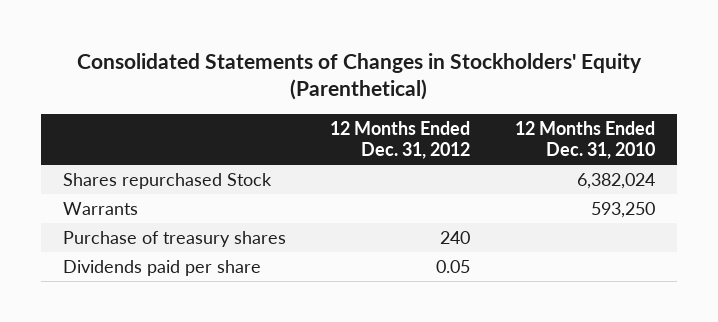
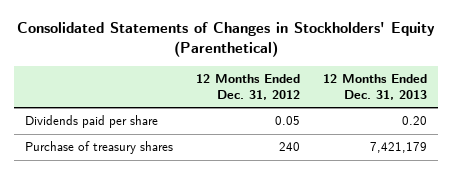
- | 12 Months Ended Dec. 31, 2012 | 12 Months Ended Dec. 31, 2010
+ | 12 Months Ended Dec. 31, 2012 | 12 Months Ended Dec. 31, 2013
- Shares repurchased Stock | | 6,382,024
- Warrants | | 593,250
moved down: Purchase of treasury shares | 240 | 7,421,179

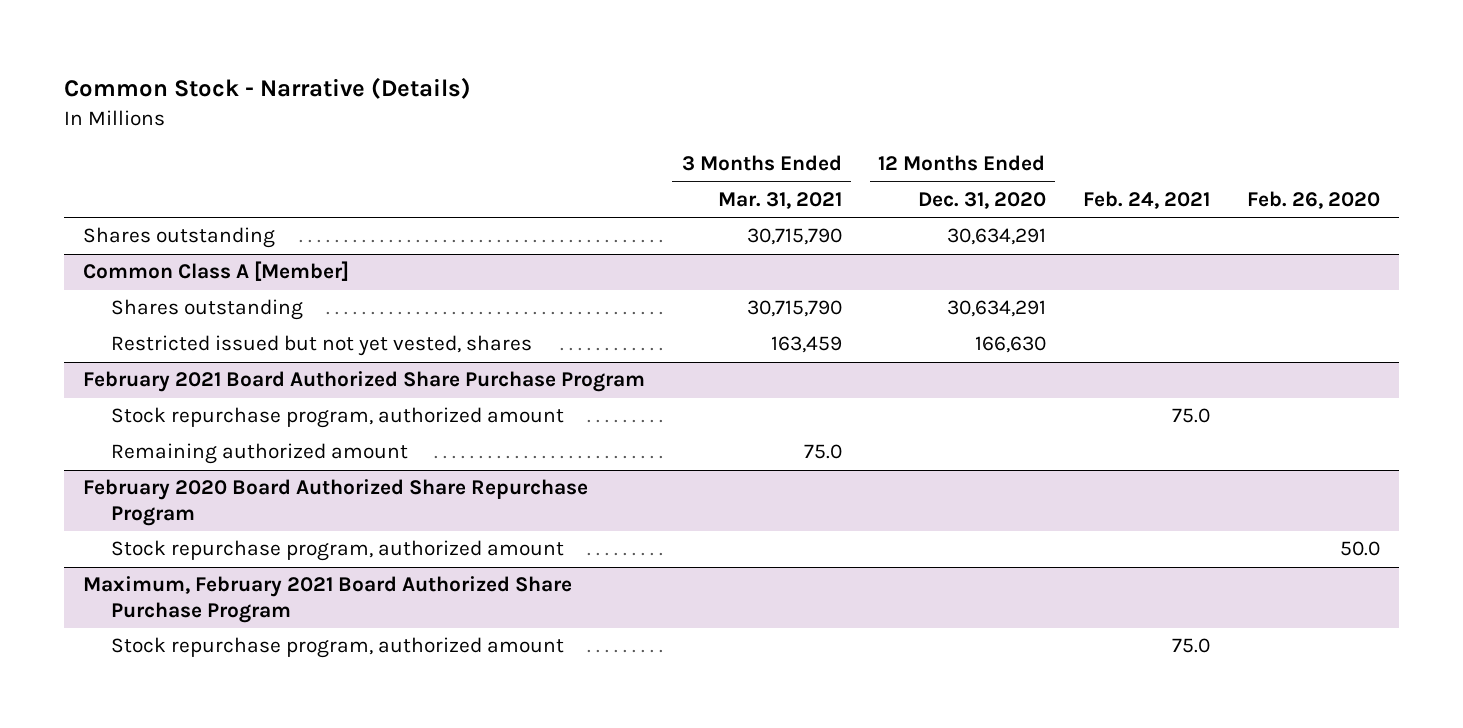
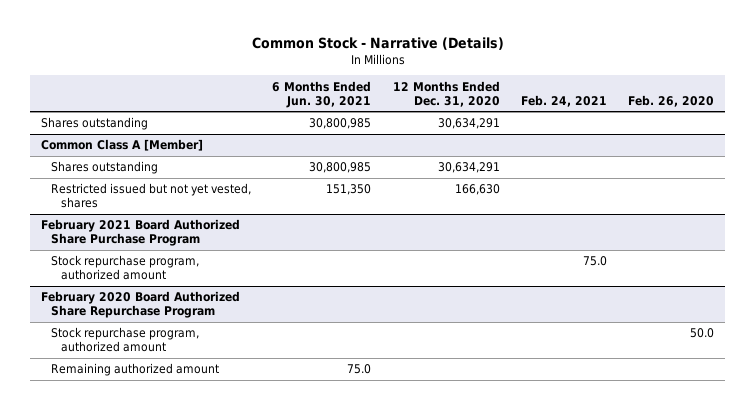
- | 3 Months Ended Mar. 31, 2021 | 12 Months Ended Dec. 31, 2020 | Feb. 24, 2021 | Feb. 26, 2020
+ | 6 Months Ended Jun. 30, 2021 | 12 Months Ended Dec. 31, 2020 | Feb. 24, 2021 | Feb. 26, 2020
@ February 2021 Board Authorized Share Purchase Program
- Remaining authorized amount | 75.0 | | |
- Maximum, February 2021 Board Authorized Share Purchase Program
- Stock repurchase program, authorized amount | | | 75.0 |
@ February 2020 Board Authorized Share Repurchase Program
+ Remaining authorized amount | 75.0 | | |

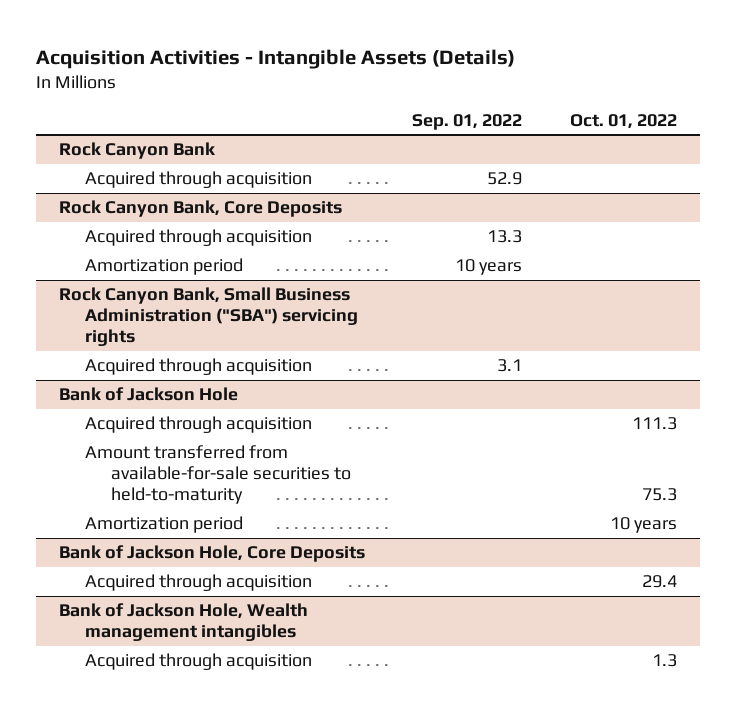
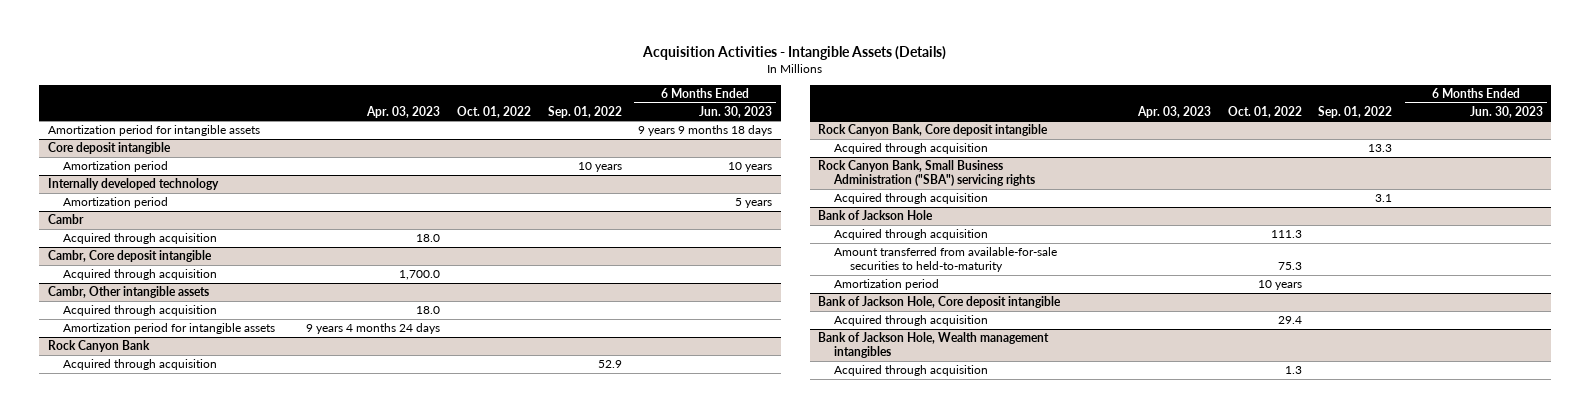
- | Sep. 01, 2022 | Oct. 01, 2022
+ | Apr. 03, 2023 | Oct. 01, 2022 | Sep. 01, 2022 | 6 Months Ended Jun. 30, 2023
+ Amortization period for intangible assets | | | | 9 years 9 months 18 days
+ Core deposit intangible
+ Amortization period | | | 10 years | 10 years
+ Internally developed technology
+ Amortization period | | | | 5 years
+ Cambr
+ Acquired through acquisition | 18.0 | | |
+ Cambr, Core deposit intangible
+ Acquired through acquisition | 1,700.0 | | |
+ Cambr, Other intangible assets
+ Acquired through acquisition | 18.0 | | |
+ Amortization period for intangible assets | 9 years 4 months 24 days | | |
- Rock Canyon Bank, Core Deposits
+ Rock Canyon Bank, Core deposit intangible
- Amortization period | 10 years |
- Bank of Jackson Hole, Core Deposits
+ Bank of Jackson Hole, Core deposit intangible

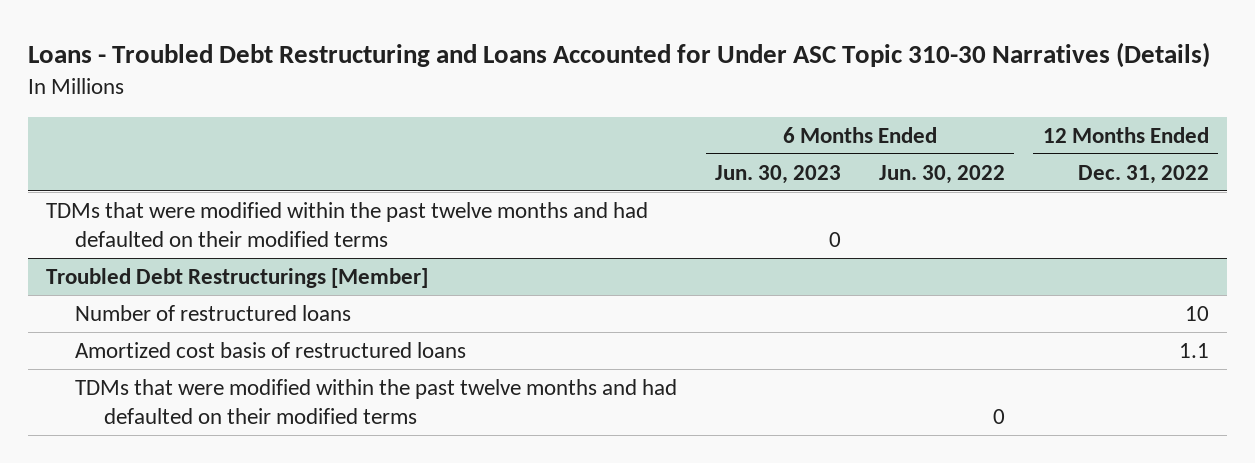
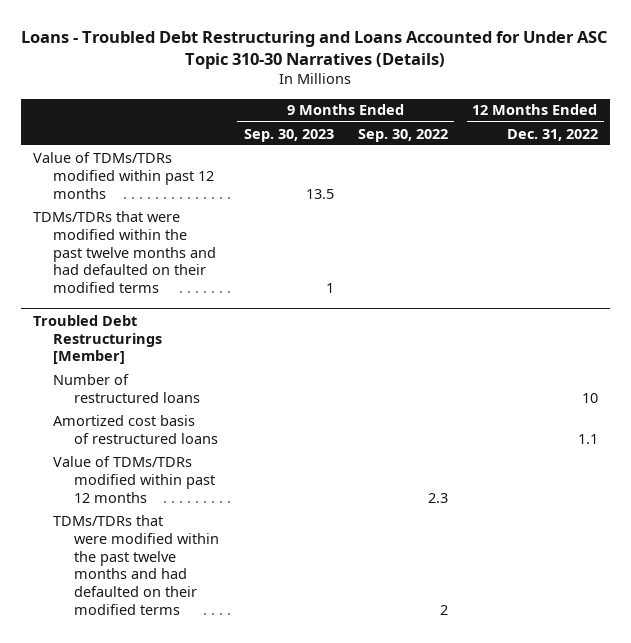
- | 6 Months Ended Jun. 30, 2023 | 6 Months Ended Jun. 30, 2022 | 12 Months Ended Dec. 31, 2022
+ | 9 Months Ended Sep. 30, 2023 | 9 Months Ended Sep. 30, 2022 | 12 Months Ended Dec. 31, 2022
- TDMs that were modified within the past twelve months and had defaulted on their modified terms | 0 | |
+ Value of TDMs/TDRs modified within past 12 months | 13.5 | |
+ TDMs/TDRs that were modified within the past twelve months and had defaulted on their modified terms | 1 | |
@ Troubled Debt Restructurings [Member]
- TDMs that were modified within the past twelve months and had defaulted on their modified terms | | 0 |
+ Value of TDMs/TDRs modified within past 12 months | | 2.3 |
+ TDMs/TDRs that were modified within the past twelve months and had defaulted on their modified terms | | 2 |

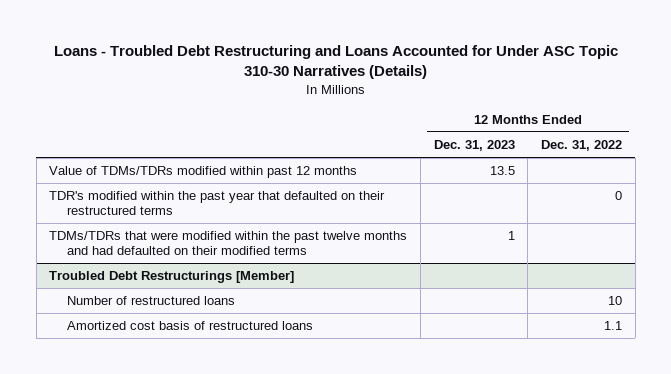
- | 9 Months Ended Sep. 30, 2023 | 9 Months Ended Sep. 30, 2022 | 12 Months Ended Dec. 31, 2022
+ | 12 Months Ended Dec. 31, 2023 | 12 Months Ended Dec. 31, 2022
+ TDR's modified within the past year that defaulted on their restructured terms | | 0
@ Troubled Debt Restructurings [Member]
- Value of TDMs/TDRs modified within past 12 months | | 2.3 |
- TDMs/TDRs that were modified within the past twelve months and had defaulted on their modified terms | | 2 |

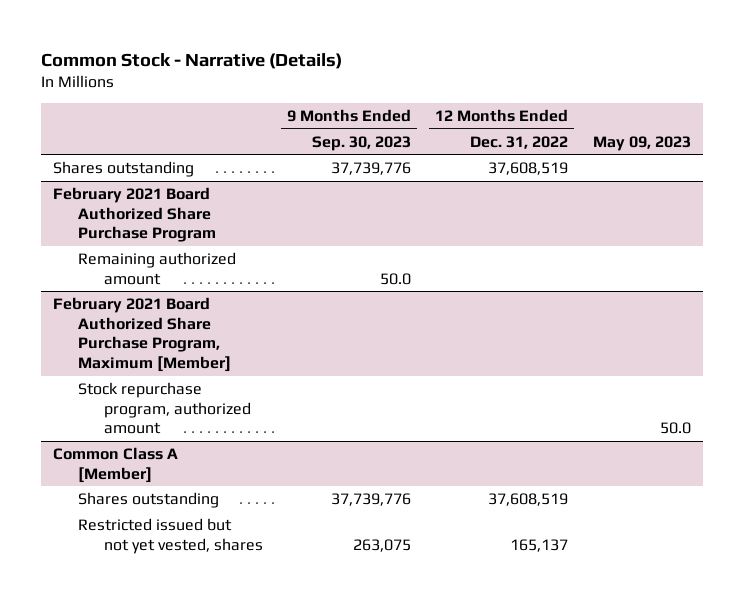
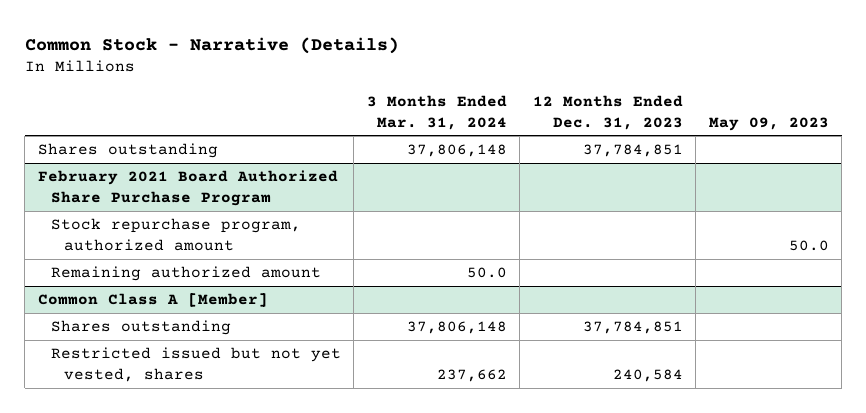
- | 9 Months Ended Sep. 30, 2023 | 12 Months Ended Dec. 31, 2022 | May 09, 2023
+ | 3 Months Ended Mar. 31, 2024 | 12 Months Ended Dec. 31, 2023 | May 09, 2023
@ February 2021 Board Authorized Share Purchase Program
+ Stock repurchase program, authorized amount | | | 50.0
- February 2021 Board Authorized Share Purchase Program, Maximum [Member]
- Stock repurchase program, authorized amount | | | 50.0

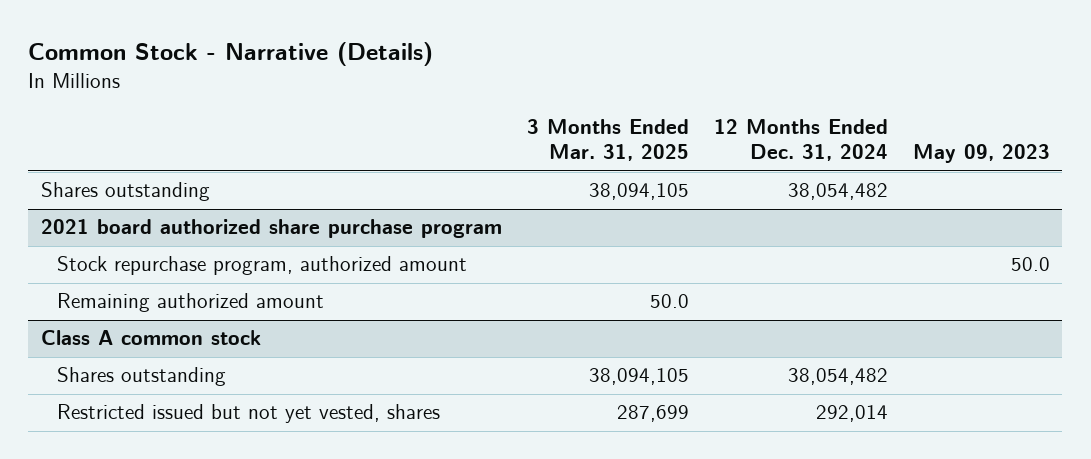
- | 3 Months Ended Mar. 31, 2024 | 12 Months Ended Dec. 31, 2023 | May 09, 2023
+ | 3 Months Ended Mar. 31, 2025 | 12 Months Ended Dec. 31, 2024 | May 09, 2023
- February 2021 Board Authorized Share Purchase Program
+ 2021 board authorized share purchase program
- Common Class A [Member]
+ Class A common stock

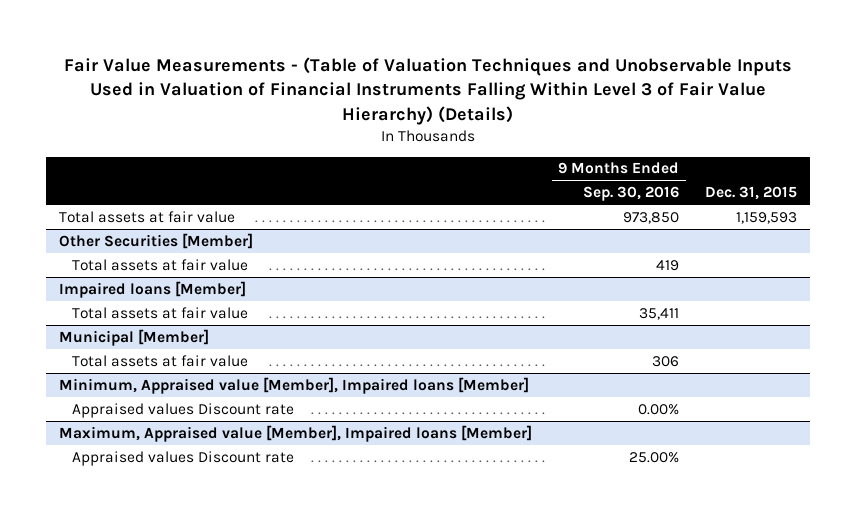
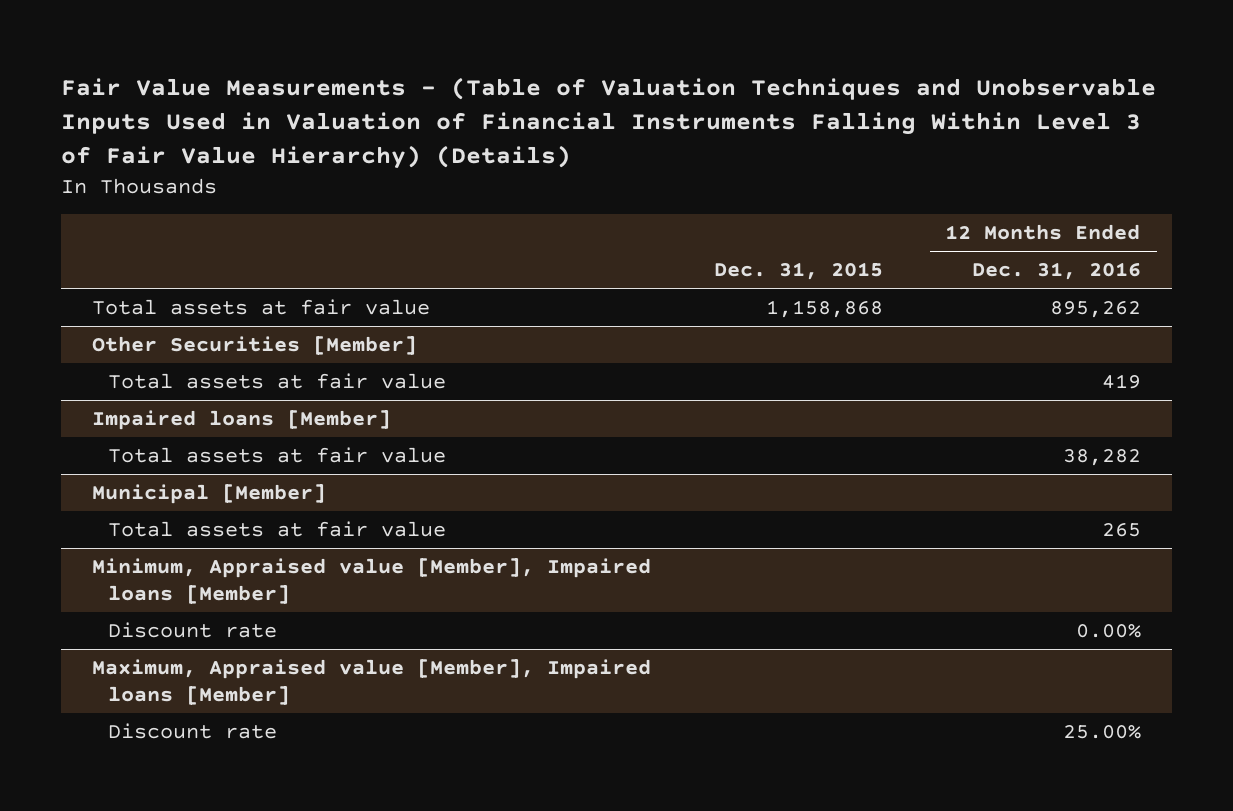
- | 9 Months Ended Sep. 30, 2016 | Dec. 31, 2015
+ | Dec. 31, 2015 | 12 Months Ended Dec. 31, 2016
- Total assets at fair value | 973,850 | 1,159,593
+ Total assets at fair value | 1,158,868 | 895,262
@ Minimum, Appraised value [Member], Impaired loans [Member]
- Appraised values Discount rate | 0.00% |
+ Discount rate | | 0.00%
@ Maximum, Appraised value [Member], Impaired loans [Member]
- Appraised values Discount rate | 25.00% |
+ Discount rate | | 25.00%

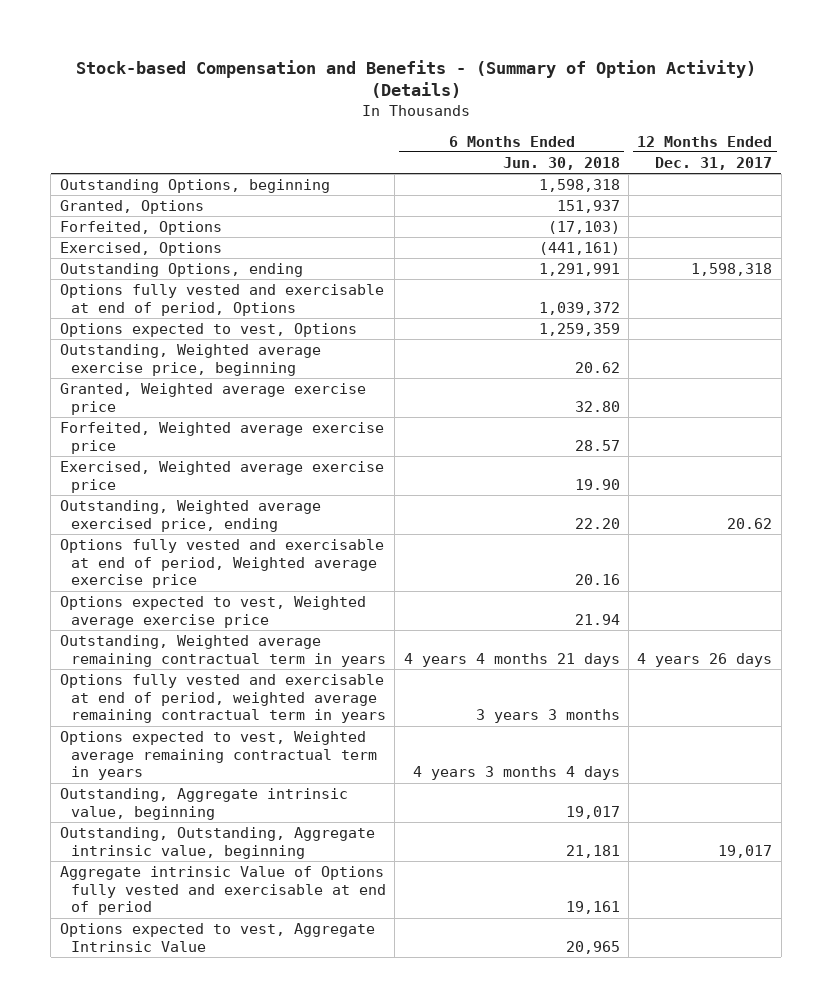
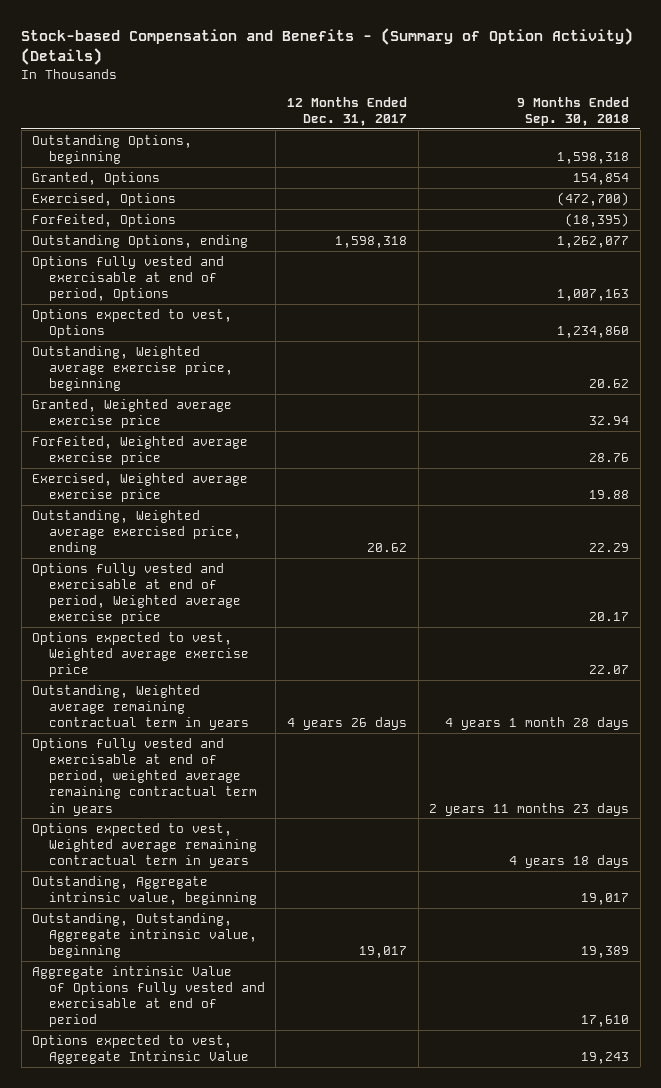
- | 6 Months Ended Jun. 30, 2018 | 12 Months Ended Dec. 31, 2017
+ | 12 Months Ended Dec. 31, 2017 | 9 Months Ended Sep. 30, 2018
moved down: Forfeited, Options | | (18,395)

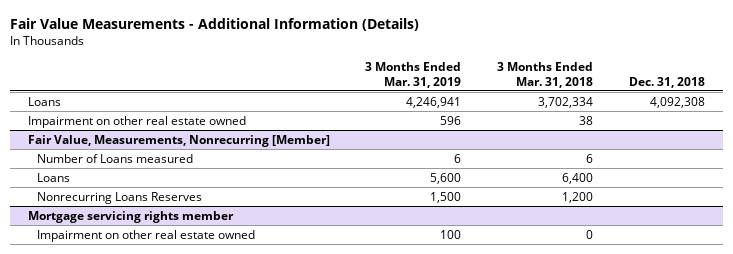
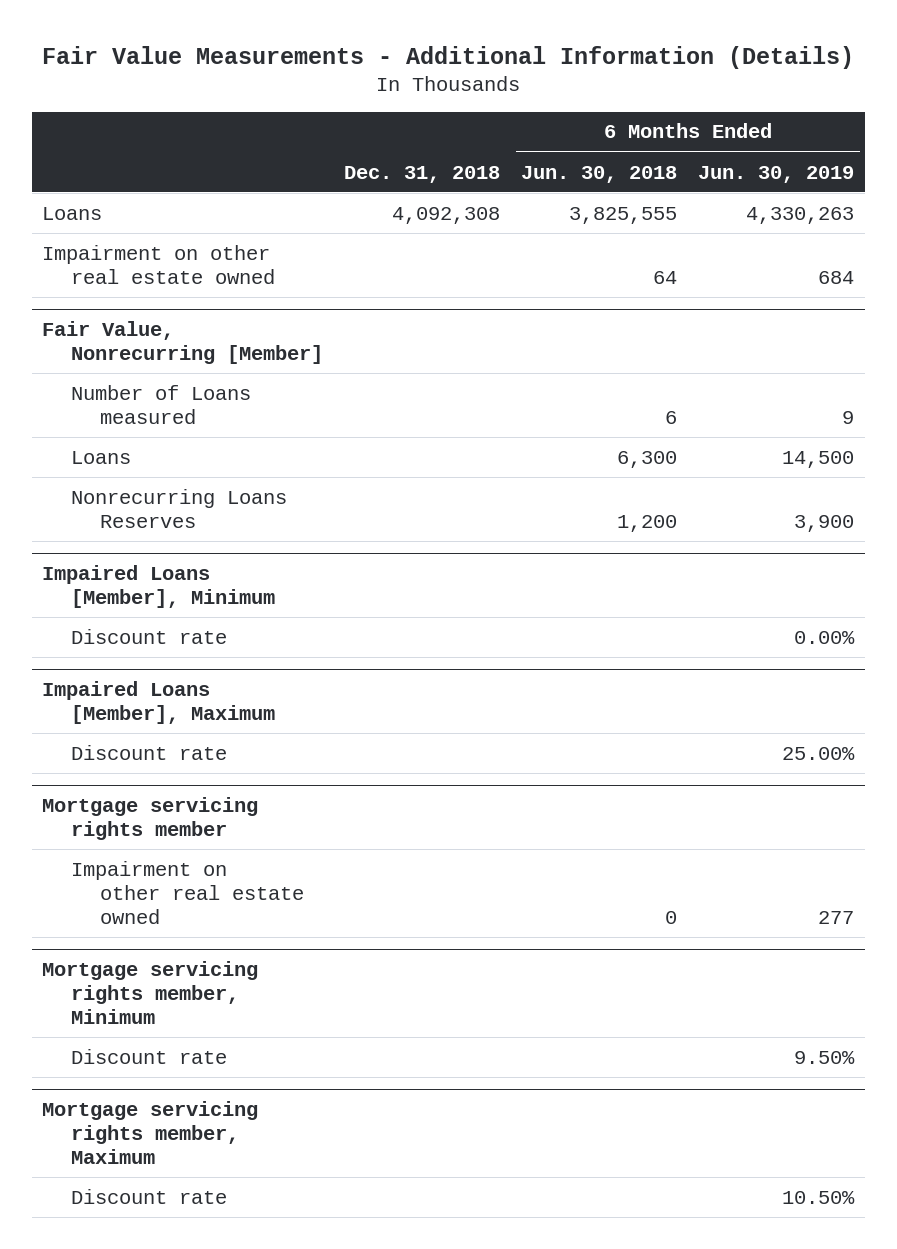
- | 3 Months Ended Mar. 31, 2019 | 3 Months Ended Mar. 31, 2018 | Dec. 31, 2018
+ | Dec. 31, 2018 | 6 Months Ended Jun. 30, 2018 | 6 Months Ended Jun. 30, 2019
- Fair Value, Measurements, Nonrecurring [Member]
+ Fair Value, Nonrecurring [Member]
+ Impaired Loans [Member], Minimum
+ Discount rate | | | 0.00%
+ Impaired Loans [Member], Maximum
+ Discount rate | | | 25.00%
+ Mortgage servicing rights member, Minimum
+ Discount rate | | | 9.50%
+ Mortgage servicing rights member, Maximum
+ Discount rate | | | 10.50%

